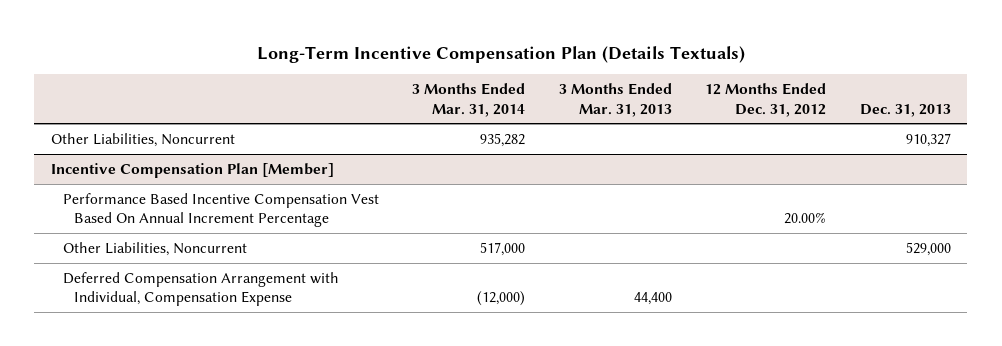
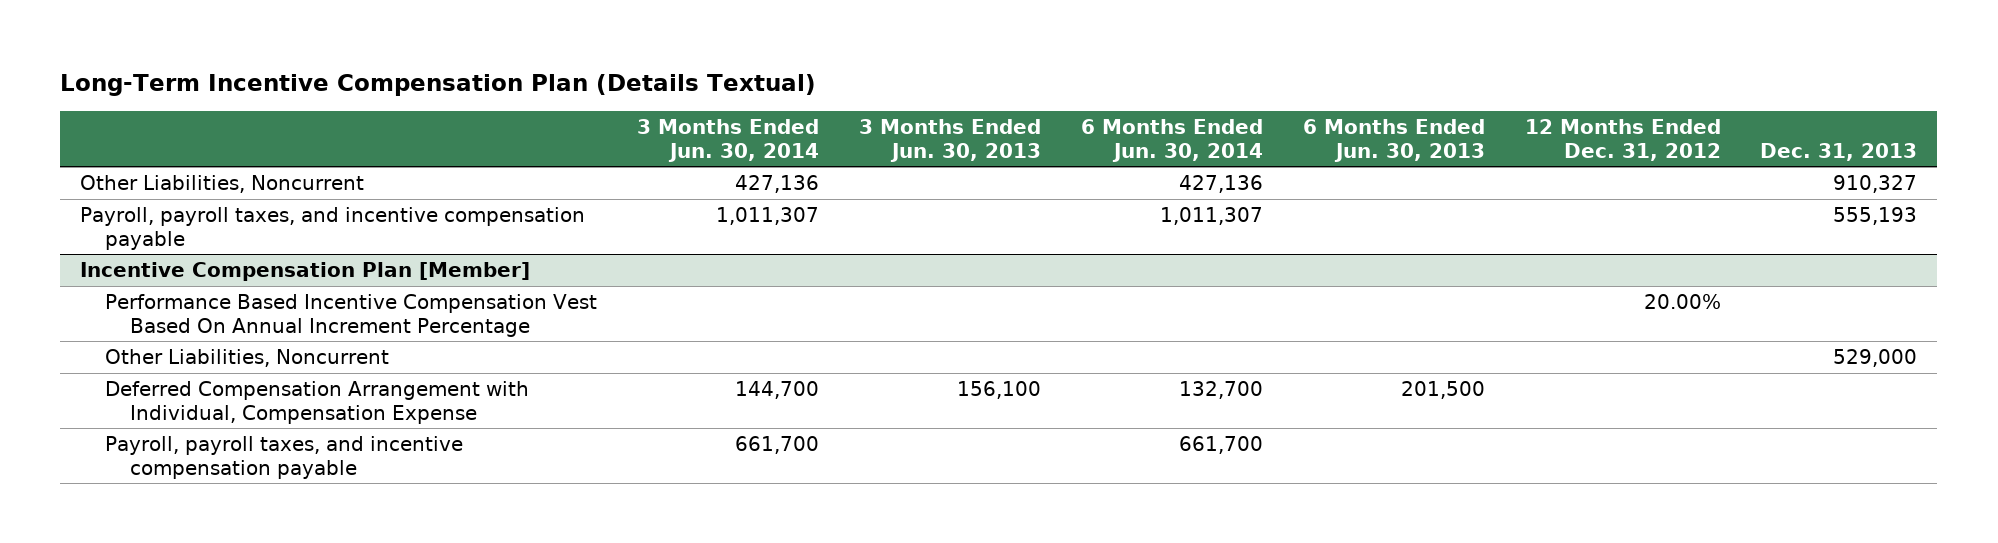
- Long-Term Incentive Compensation Plan (Details Textuals)
+ Long-Term Incentive Compensation Plan (Details Textual)
- | 3 Months Ended Mar. 31, 2014 | 3 Months Ended Mar. 31, 2013 | 12 Months Ended Dec. 31, 2012 | Dec. 31, 2013
+ | 3 Months Ended Jun. 30, 2014 | 3 Months Ended Jun. 30, 2013 | 6 Months Ended Jun. 30, 2014 | 6 Months Ended Jun. 30, 2013 | 12 Months Ended Dec. 31, 2012 | Dec. 31, 2013
+ Payroll, payroll taxes, and incentive compensation payable | 1,011,307 | | 1,011,307 | | | 555,193
@ Incentive Compensation Plan [Member]
+ Payroll, payroll taxes, and incentive compensation payable | 661,700 | | 661,700 | | |

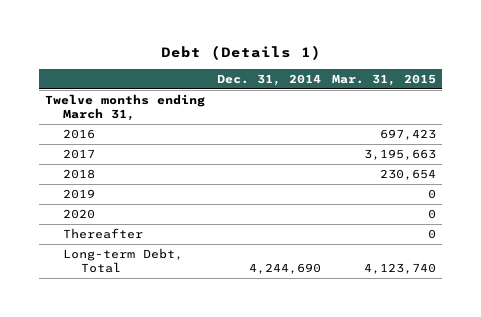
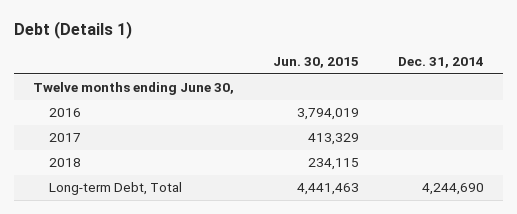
- | Dec. 31, 2014 | Mar. 31, 2015
+ | Jun. 30, 2015 | Dec. 31, 2014
- Twelve months ending March 31,
+ Twelve months ending June 30,
- 2019 | | 0
- 2020 | | 0
- Thereafter | | 0

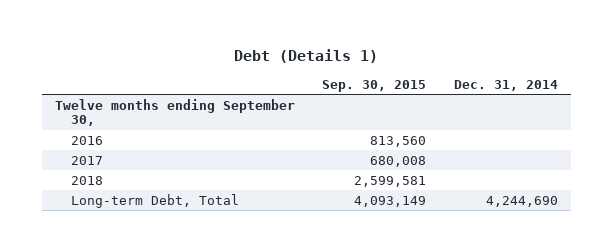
- | Jun. 30, 2015 | Dec. 31, 2014
+ | Sep. 30, 2015 | Dec. 31, 2014
- Twelve months ending June 30,
+ Twelve months ending September 30,

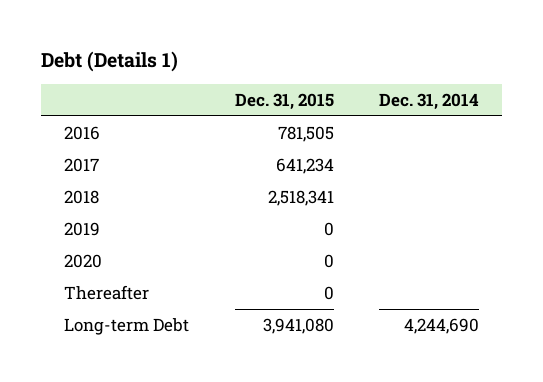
- | Sep. 30, 2015 | Dec. 31, 2014
+ | Dec. 31, 2015 | Dec. 31, 2014
- Twelve months ending September 30,
- Long-term Debt, Total | 4,093,149 | 4,244,690
+ 2019 | 0 |
+ 2020 | 0 |
+ Thereafter | 0 |
+ Long-term Debt | 3,941,080 | 4,244,690

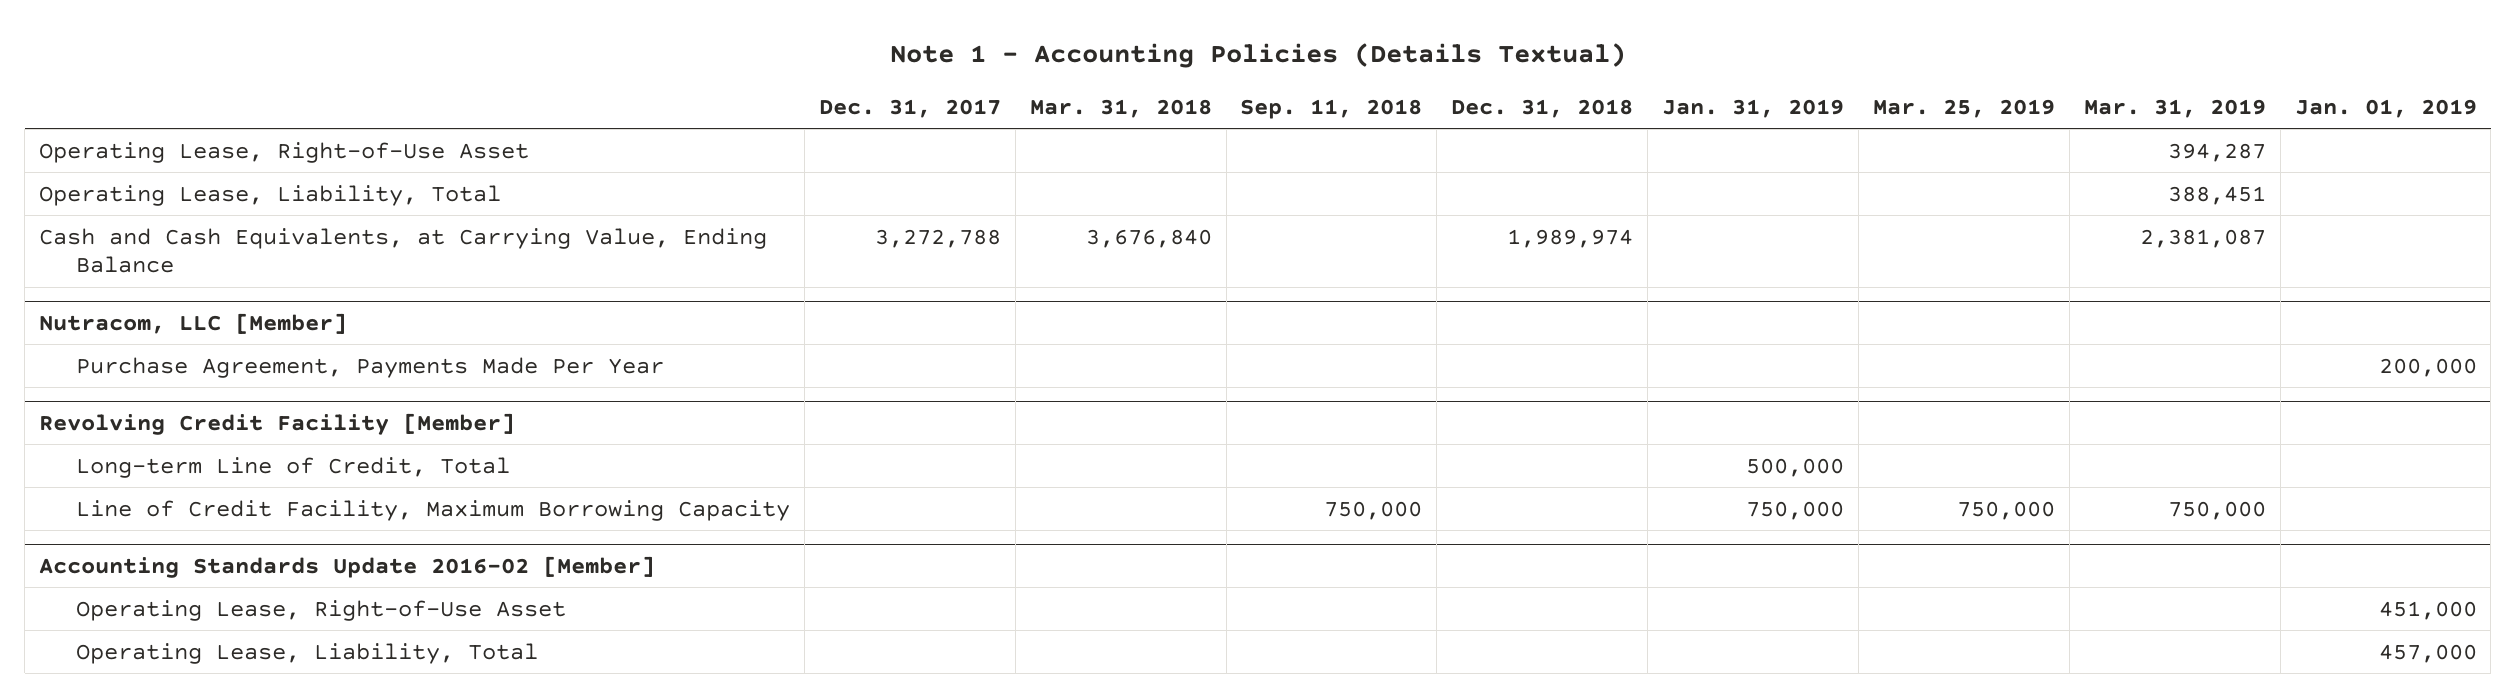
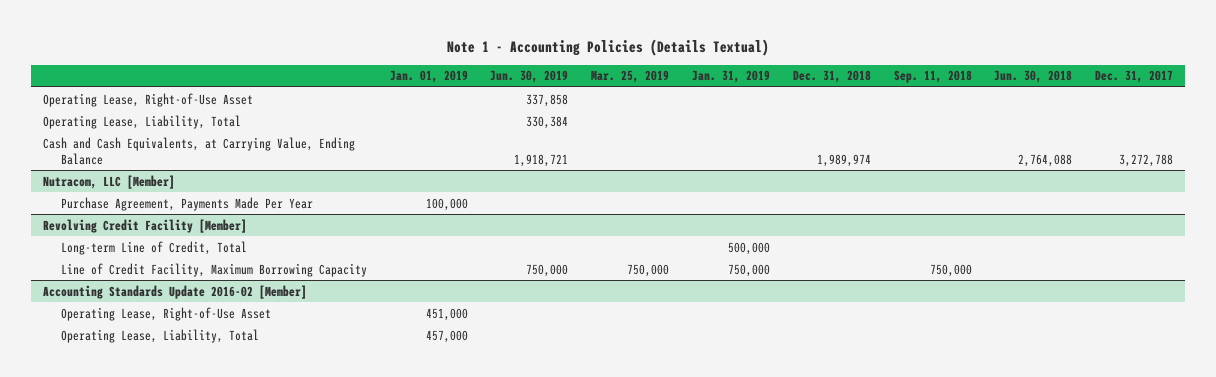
- | Dec. 31, 2017 | Mar. 31, 2018 | Sep. 11, 2018 | Dec. 31, 2018 | Jan. 31, 2019 | Mar. 25, 2019 | Mar. 31, 2019 | Jan. 01, 2019
+ | Jan. 01, 2019 | Jun. 30, 2019 | Mar. 25, 2019 | Jan. 31, 2019 | Dec. 31, 2018 | Sep. 11, 2018 | Jun. 30, 2018 | Dec. 31, 2017
@ Nutracom, LLC [Member]
- Purchase Agreement, Payments Made Per Year | | | | | | | | 200,000
+ Purchase Agreement, Payments Made Per Year | 100,000 | | | | | | |

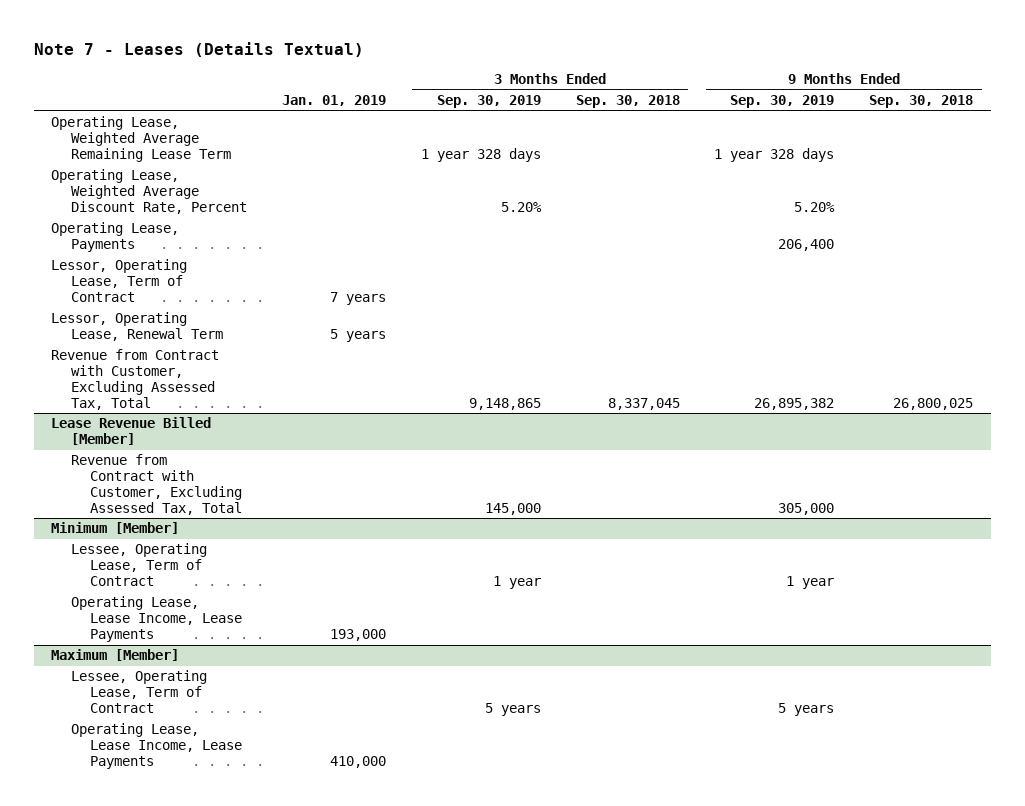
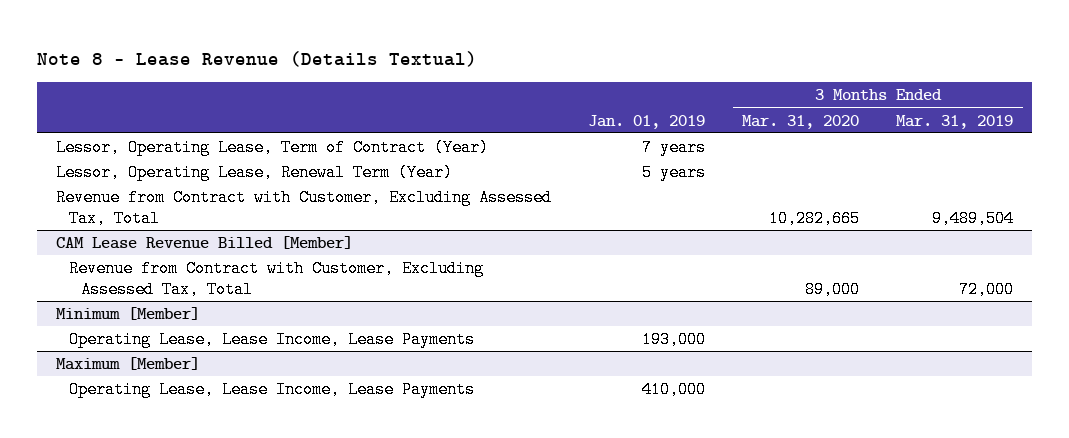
- Note 7 - Leases (Details Textual)
+ Note 8 - Lease Revenue (Details Textual)
- | Jan. 01, 2019 | 3 Months Ended Sep. 30, 2019 | 3 Months Ended Sep. 30, 2018 | 9 Months Ended Sep. 30, 2019 | 9 Months Ended Sep. 30, 2018
+ | Jan. 01, 2019 | 3 Months Ended Mar. 31, 2020 | 3 Months Ended Mar. 31, 2019
- Operating Lease, Weighted Average Remaining Lease Term | | 1 year 328 days | | 1 year 328 days |
- Operating Lease, Weighted Average Discount Rate, Percent | | 5.20% | | 5.20% |
- Operating Lease, Payments | | | | 206,400 |
- Lessor, Operating Lease, Term of Contract | 7 years | | | |
- Lessor, Operating Lease, Renewal Term | 5 years | | | |
+ Lessor, Operating Lease, Term of Contract (Year) | 7 years | |
+ Lessor, Operating Lease, Renewal Term (Year) | 5 years | |
- Lease Revenue Billed [Member]
- Revenue from Contract with Customer, Excluding Assessed Tax, Total | | 145,000 | | 305,000 |
+ CAM Lease Revenue Billed [Member]
+ Revenue from Contract with Customer, Excluding Assessed Tax, Total | | 89,000 | 72,000
@ Minimum [Member]
- Lessee, Operating Lease, Term of Contract | | 1 year | | 1 year |
@ Maximum [Member]
- Lessee, Operating Lease, Term of Contract | | 5 years | | 5 years |

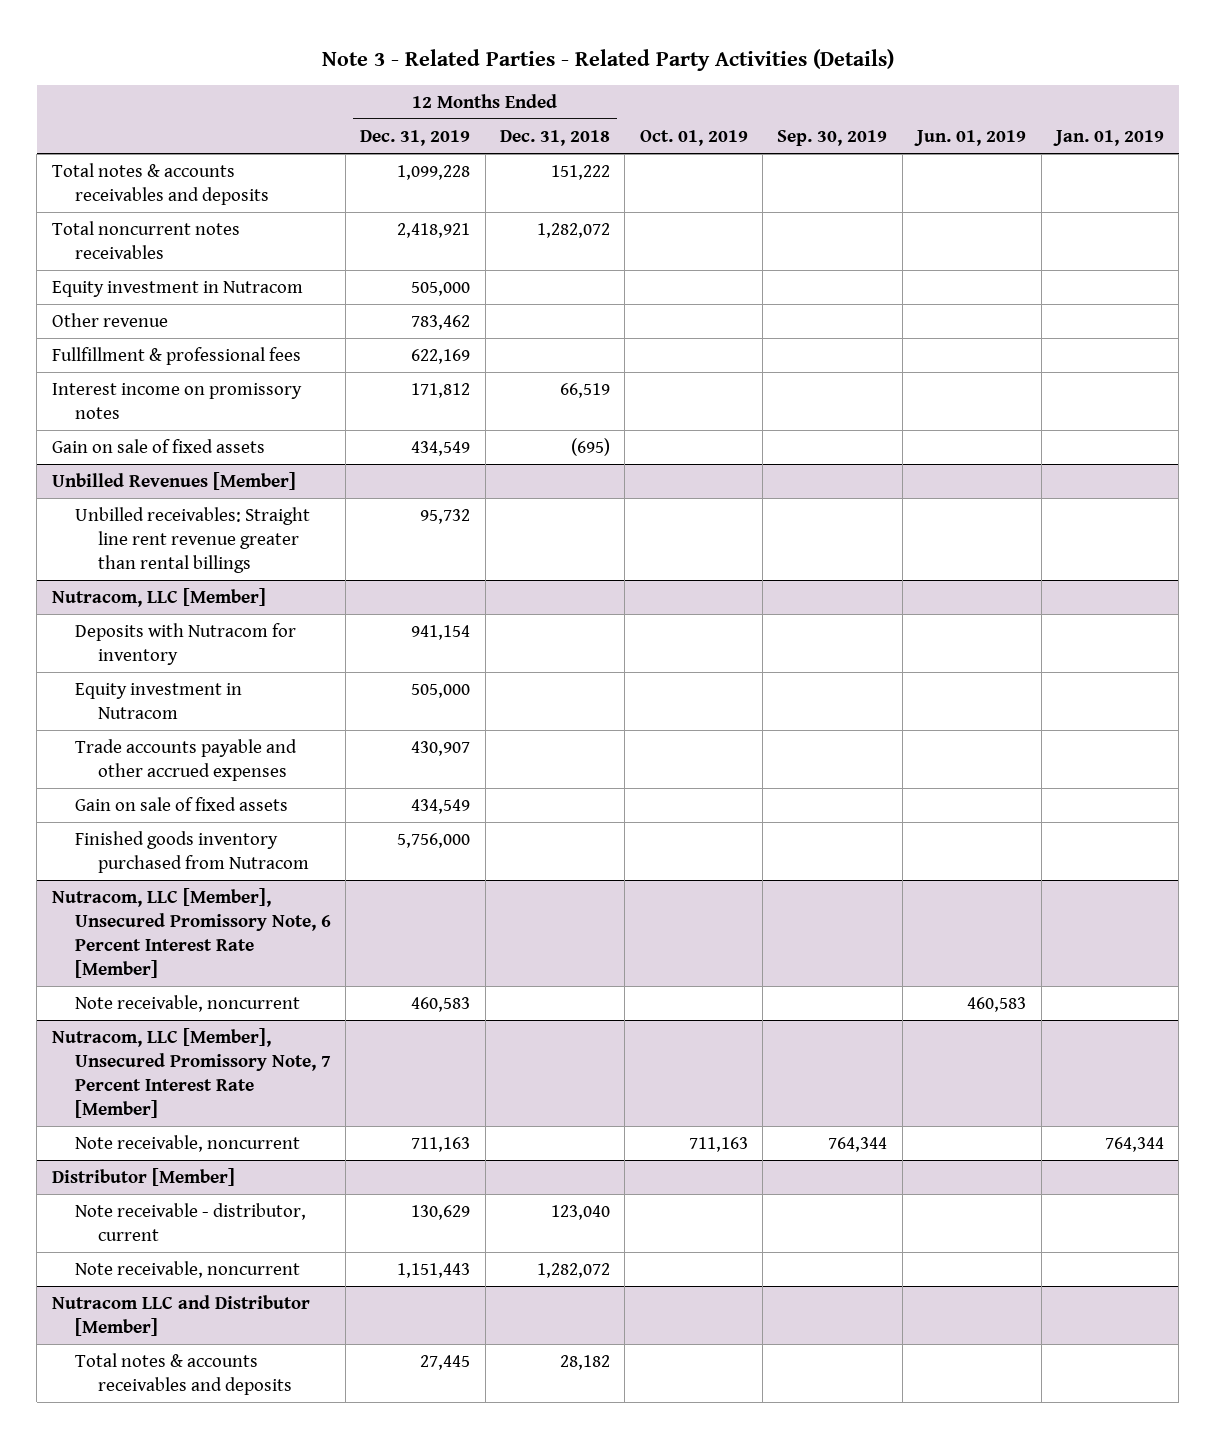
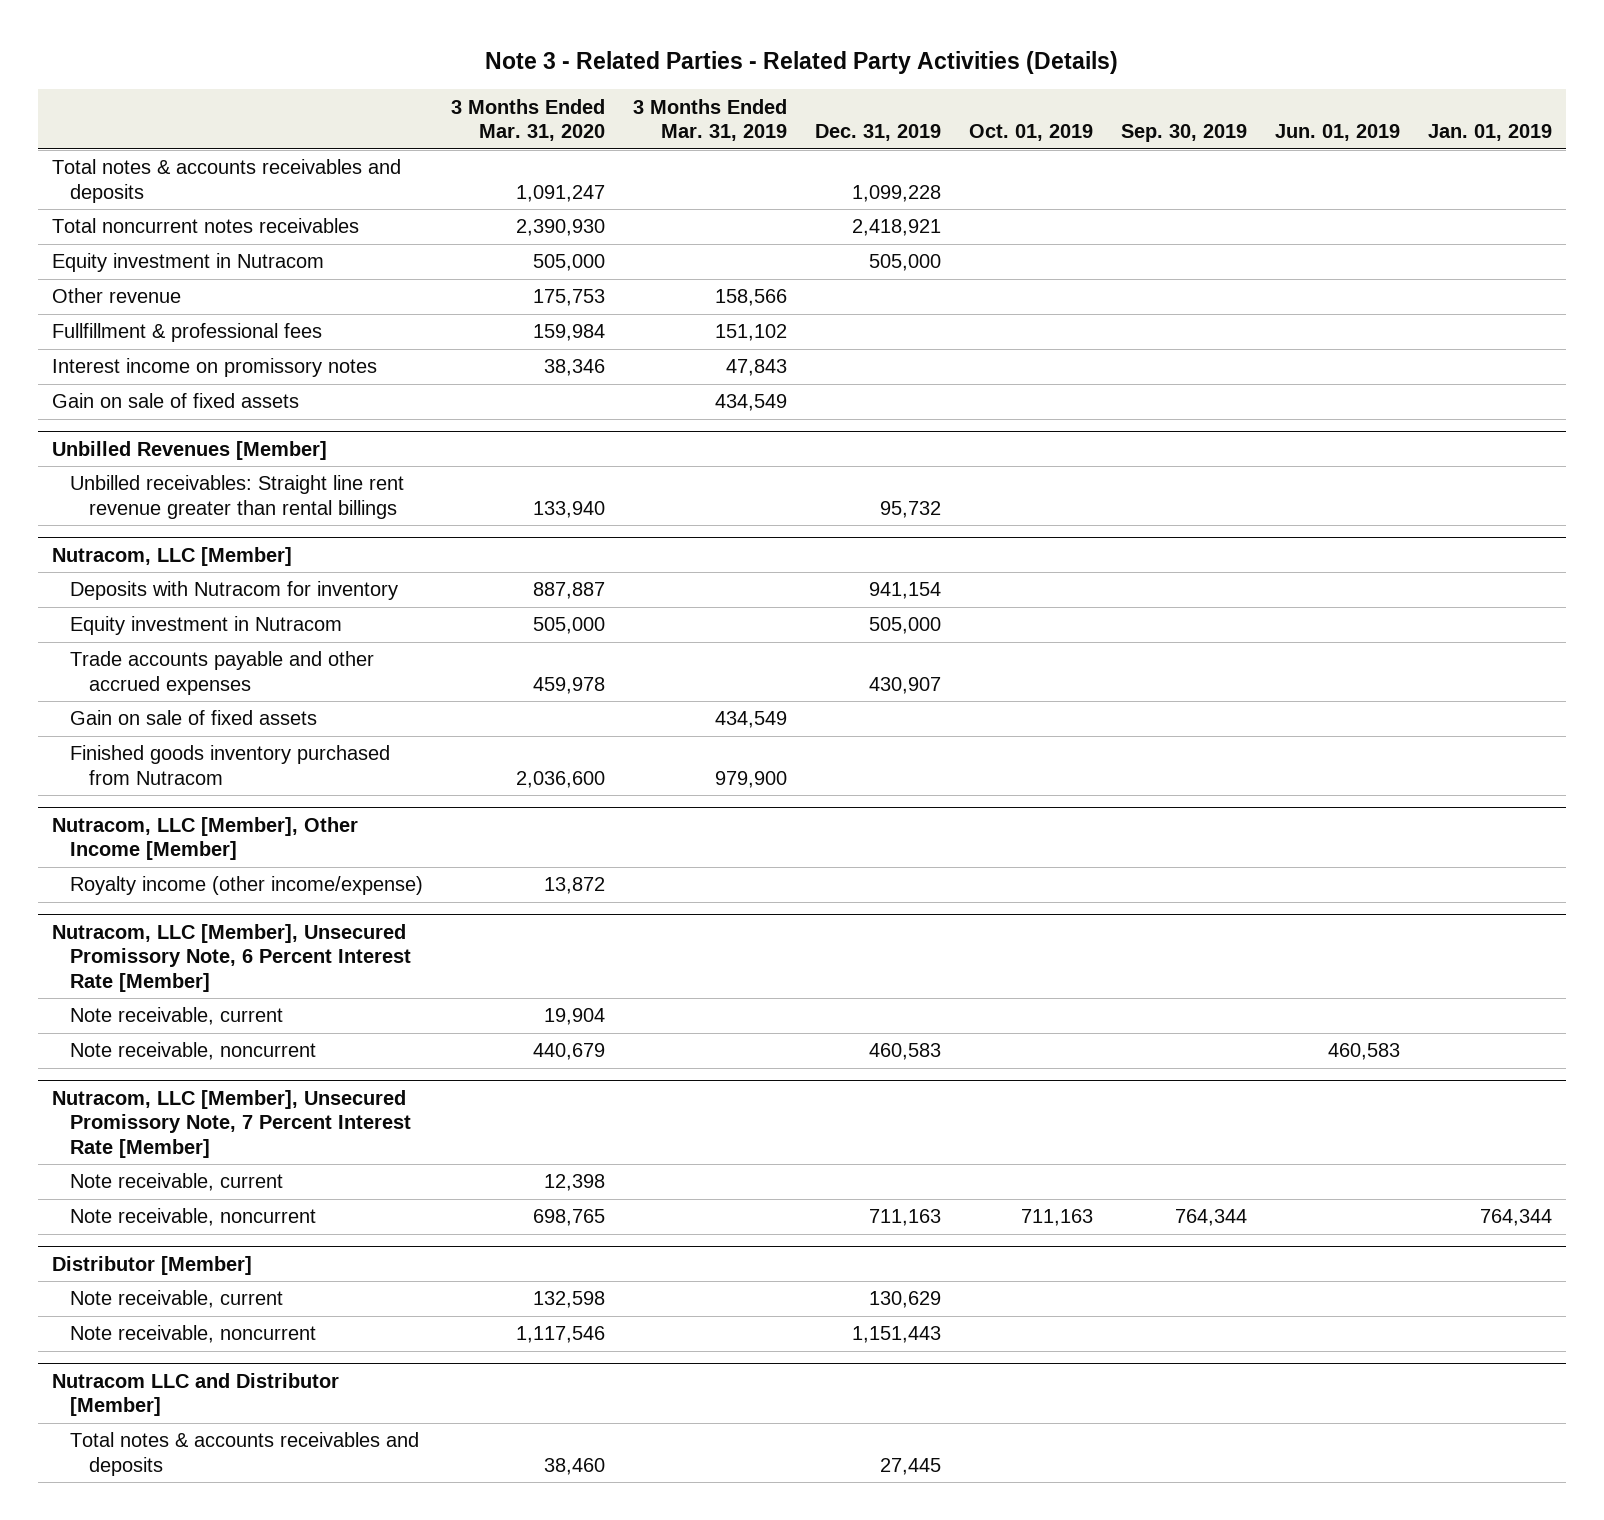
- | 12 Months Ended Dec. 31, 2019 | 12 Months Ended Dec. 31, 2018 | Oct. 01, 2019 | Sep. 30, 2019 | Jun. 01, 2019 | Jan. 01, 2019
+ | 3 Months Ended Mar. 31, 2020 | 3 Months Ended Mar. 31, 2019 | Dec. 31, 2019 | Oct. 01, 2019 | Sep. 30, 2019 | Jun. 01, 2019 | Jan. 01, 2019
+ Nutracom, LLC [Member], Other Income [Member]
+ Royalty income (other income/expense) | 13,872 | | | | | |
@ Nutracom, LLC [Member], Unsecured Promissory Note, 6 Percent Interest Rate [Member]
+ Note receivable, current | 19,904 | | | | | |
@ Nutracom, LLC [Member], Unsecured Promissory Note, 7 Percent Interest Rate [Member]
+ Note receivable, current | 12,398 | | | | | |
@ Distributor [Member]
- Note receivable - distributor, current | 130,629 | 123,040 | | | |
+ Note receivable, current | 132,598 | | 130,629 | | | |

